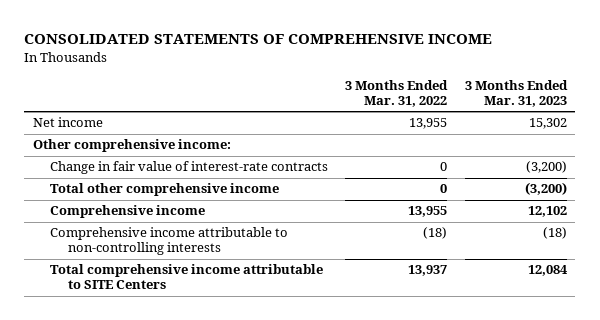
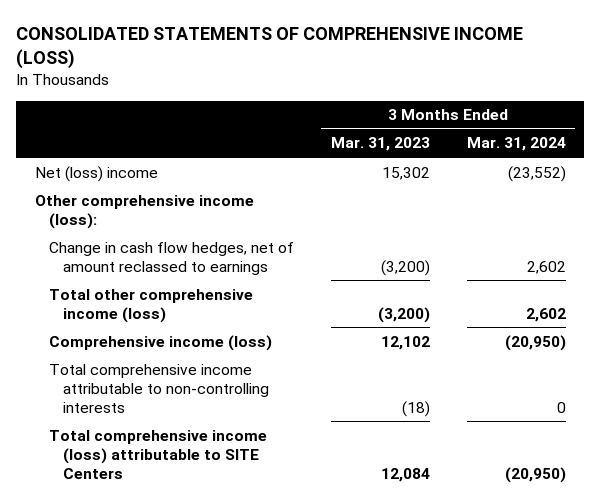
- CONSOLIDATED STATEMENTS OF COMPREHENSIVE INCOME
+ CONSOLIDATED STATEMENTS OF COMPREHENSIVE INCOME (LOSS)
- | 3 Months Ended Mar. 31, 2022 | 3 Months Ended Mar. 31, 2023
+ | 3 Months Ended Mar. 31, 2023 | 3 Months Ended Mar. 31, 2024
- Net income | 13,955 | 15,302
- Other comprehensive income:
- Change in fair value of interest-rate contracts | 0 | (3,200)
- Total other comprehensive income | 0 | (3,200)
- Comprehensive income | 13,955 | 12,102
- Comprehensive income attributable to non-controlling interests | (18) | (18)
- Total comprehensive income attributable to SITE Centers | 13,937 | 12,084
+ Net (loss) income | 15,302 | (23,552)
+ Other comprehensive income (loss):
+ Change in cash flow hedges, net of amount reclassed to earnings | (3,200) | 2,602
+ Total other comprehensive income (loss) | (3,200) | 2,602
+ Comprehensive income (loss) | 12,102 | (20,950)
+ Total comprehensive income attributable to non-controlling interests | (18) | 0
+ Total comprehensive income (loss) attributable to SITE Centers | 12,084 | (20,950)

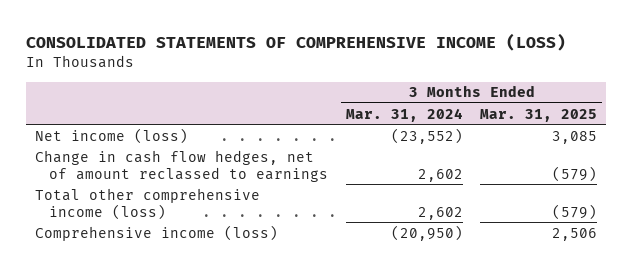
- | 3 Months Ended Mar. 31, 2023 | 3 Months Ended Mar. 31, 2024
+ | 3 Months Ended Mar. 31, 2024 | 3 Months Ended Mar. 31, 2025
- Net (loss) income | 15,302 | (23,552)
- Other comprehensive income (loss):
+ Net income (loss) | (23,552) | 3,085
- Total comprehensive income attributable to non-controlling interests | (18) | 0
- Total comprehensive income (loss) attributable to SITE Centers | 12,084 | (20,950)

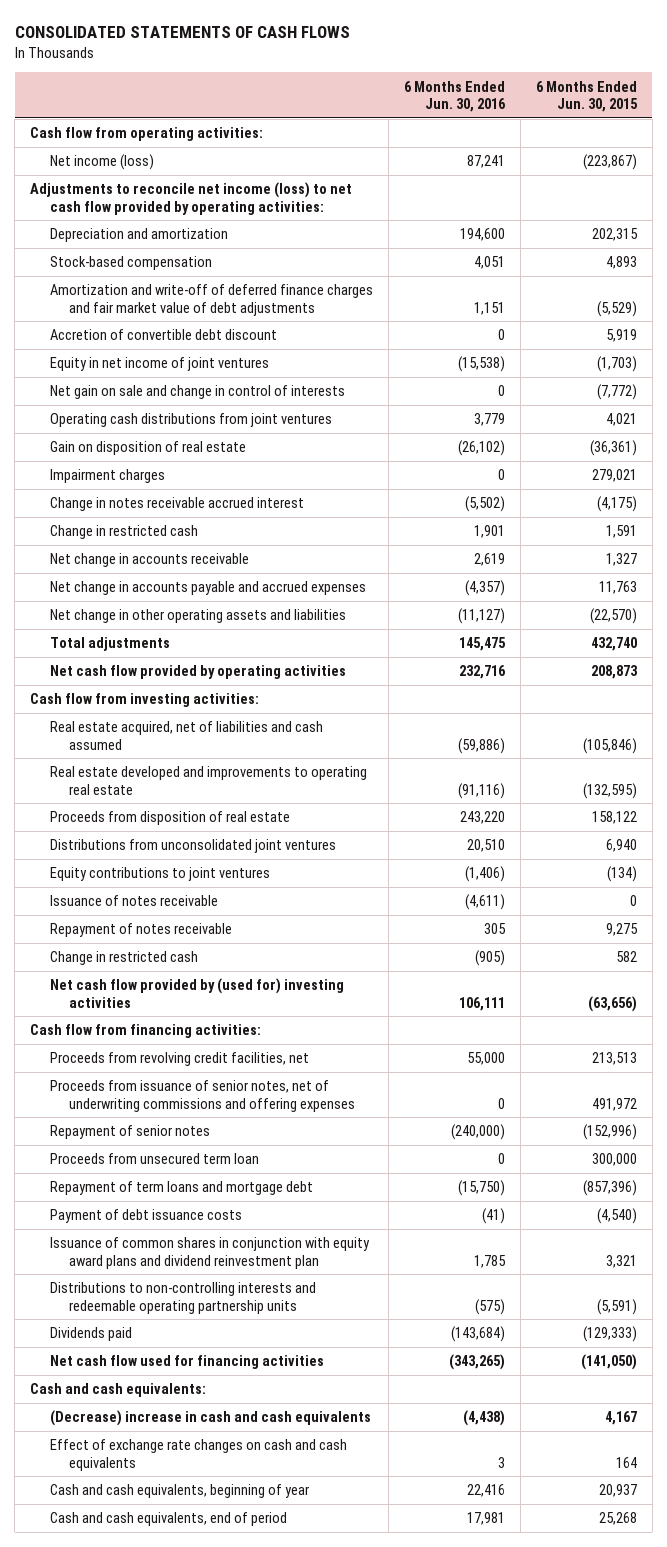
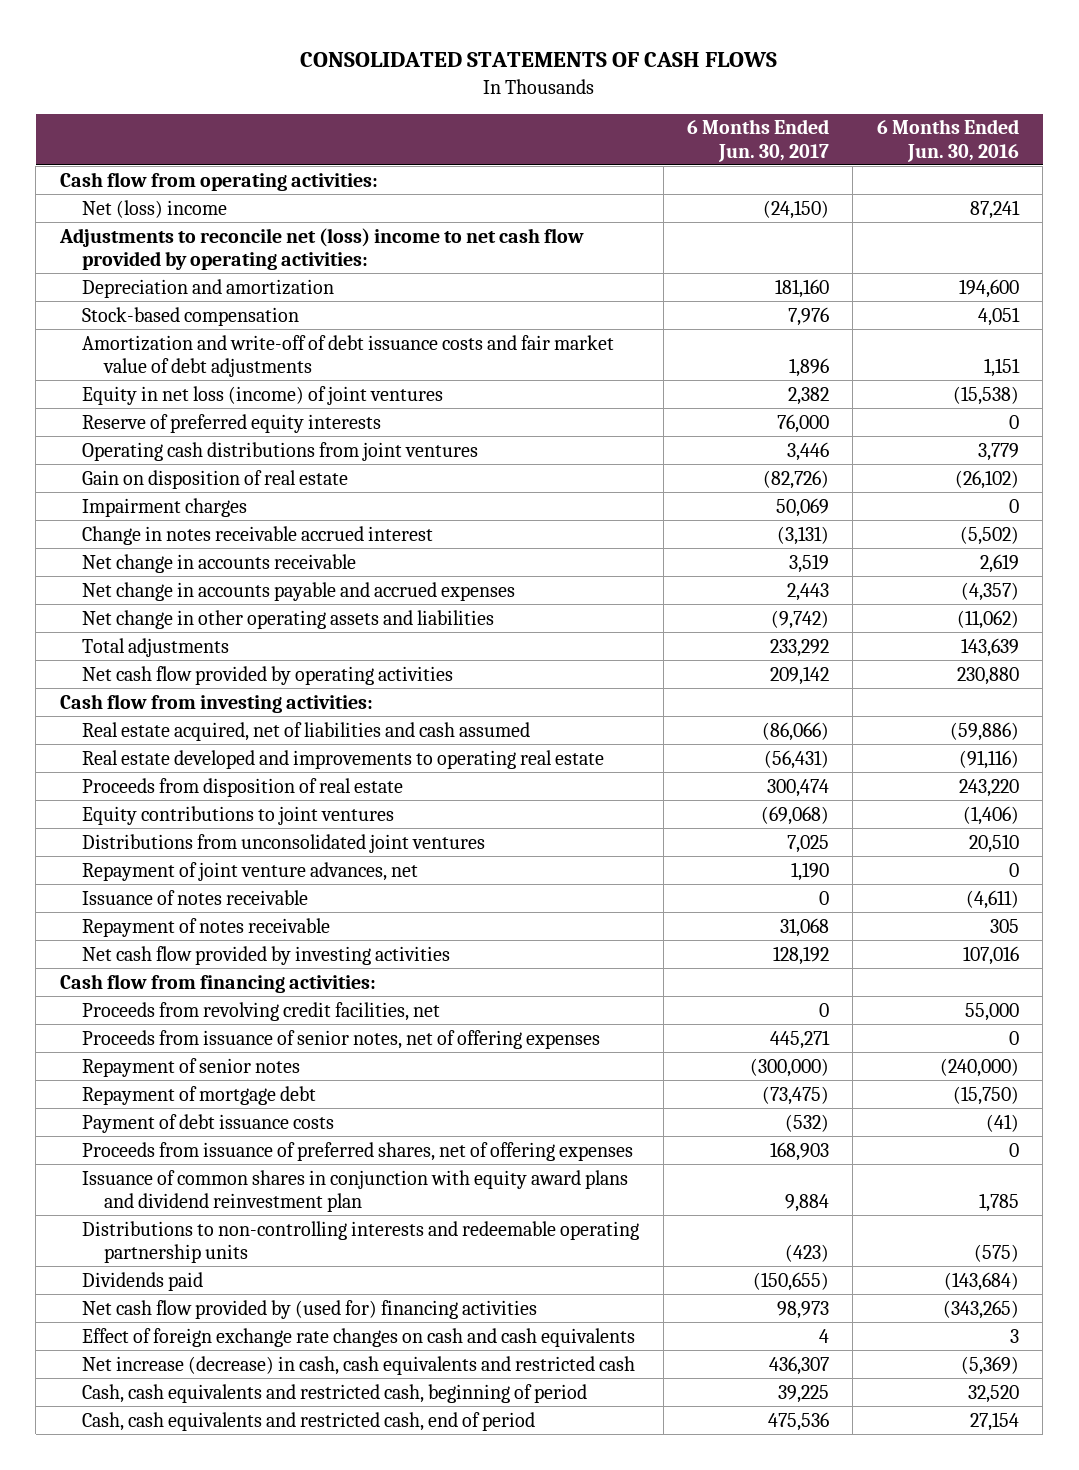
- | 6 Months Ended Jun. 30, 2016 | 6 Months Ended Jun. 30, 2015
+ | 6 Months Ended Jun. 30, 2017 | 6 Months Ended Jun. 30, 2016
- Net income (loss) | 87,241 | (223,867)
- Adjustments to reconcile net income (loss) to net cash flow provided by operating activities:
+ Net (loss) income | (24,150) | 87,241
+ Adjustments to reconcile net (loss) income to net cash flow provided by operating activities:
- Amortization and write-off of deferred finance charges and fair market value of debt adjustments | 1,151 | (5,529)
- Accretion of convertible debt discount | 0 | 5,919
- Equity in net income of joint ventures | (15,538) | (1,703)
- Net gain on sale and change in control of interests | 0 | (7,772)
+ Amortization and write-off of debt issuance costs and fair market value of debt adjustments | 1,896 | 1,151
+ Equity in net loss (income) of joint ventures | 2,382 | (15,538)
+ Reserve of preferred equity interests | 76,000 | 0
- Change in restricted cash | 1,901 | 1,591
- Net change in other operating assets and liabilities | (11,127) | (22,570)
- Total adjustments | 145,475 | 432,740
- Net cash flow provided by operating activities | 232,716 | 208,873
+ Net change in other operating assets and liabilities | (9,742) | (11,062)
+ Total adjustments | 233,292 | 143,639
+ Net cash flow provided by operating activities | 209,142 | 230,880
moved down: Distributions from unconsolidated joint ventures | 7,025 | 20,510
+ Repayment of joint venture advances, net | 1,190 | 0
- Change in restricted cash | (905) | 582
- Net cash flow provided by (used for) investing activities | 106,111 | (63,656)
+ Net cash flow provided by investing activities | 128,192 | 107,016
- Proceeds from issuance of senior notes, net of underwriting commissions and offering expenses | 0 | 491,972
+ Proceeds from issuance of senior notes, net of offering expenses | 445,271 | 0
- Proceeds from unsecured term loan | 0 | 300,000
- Repayment of term loans and mortgage debt | (15,750) | (857,396)
+ Repayment of mortgage debt | (73,475) | (15,750)
+ Proceeds from issuance of preferred shares, net of offering expenses | 168,903 | 0
- Net cash flow used for financing activities | (343,265) | (141,050)
- Cash and cash equivalents:
- (Decrease) increase in cash and cash equivalents | (4,438) | 4,167
- Effect of exchange rate changes on cash and cash equivalents | 3 | 164
- Cash and cash equivalents, beginning of year | 22,416 | 20,937
- Cash and cash equivalents, end of period | 17,981 | 25,268
+ Net cash flow provided by (used for) financing activities | 98,973 | (343,265)
+ Effect of foreign exchange rate changes on cash and cash equivalents | 4 | 3
+ Net increase (decrease) in cash, cash equivalents and restricted cash | 436,307 | (5,369)
+ Cash, cash equivalents and restricted cash, beginning of period | 39,225 | 32,520
+ Cash, cash equivalents and restricted cash, end of period | 475,536 | 27,154

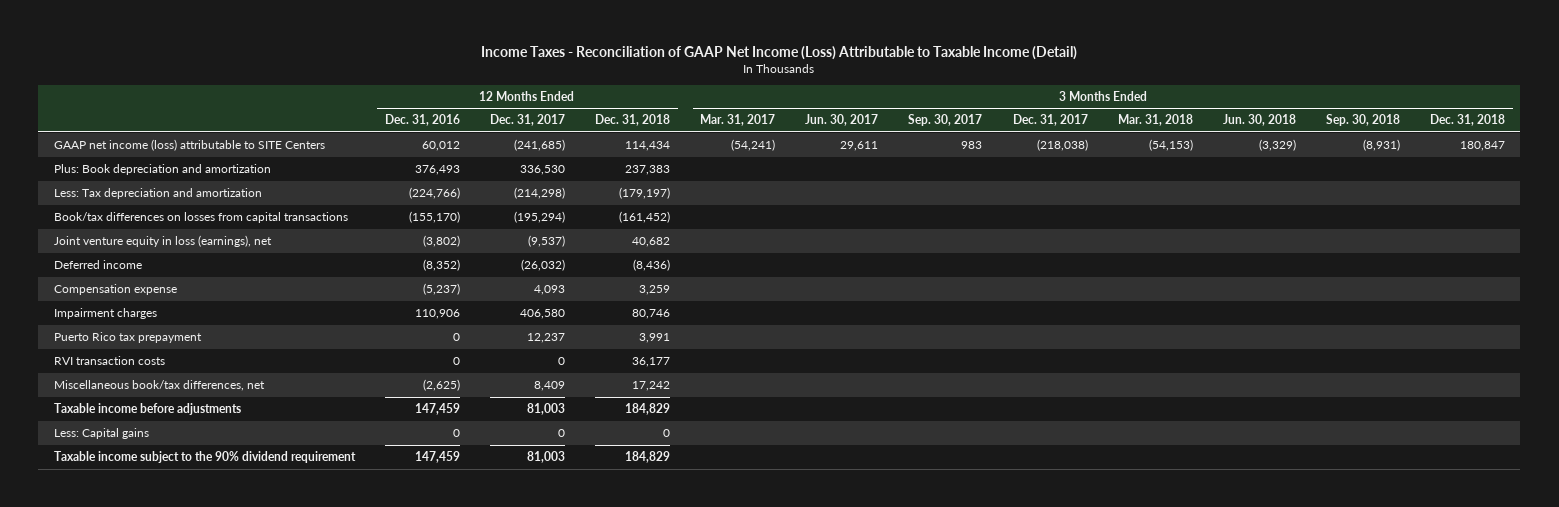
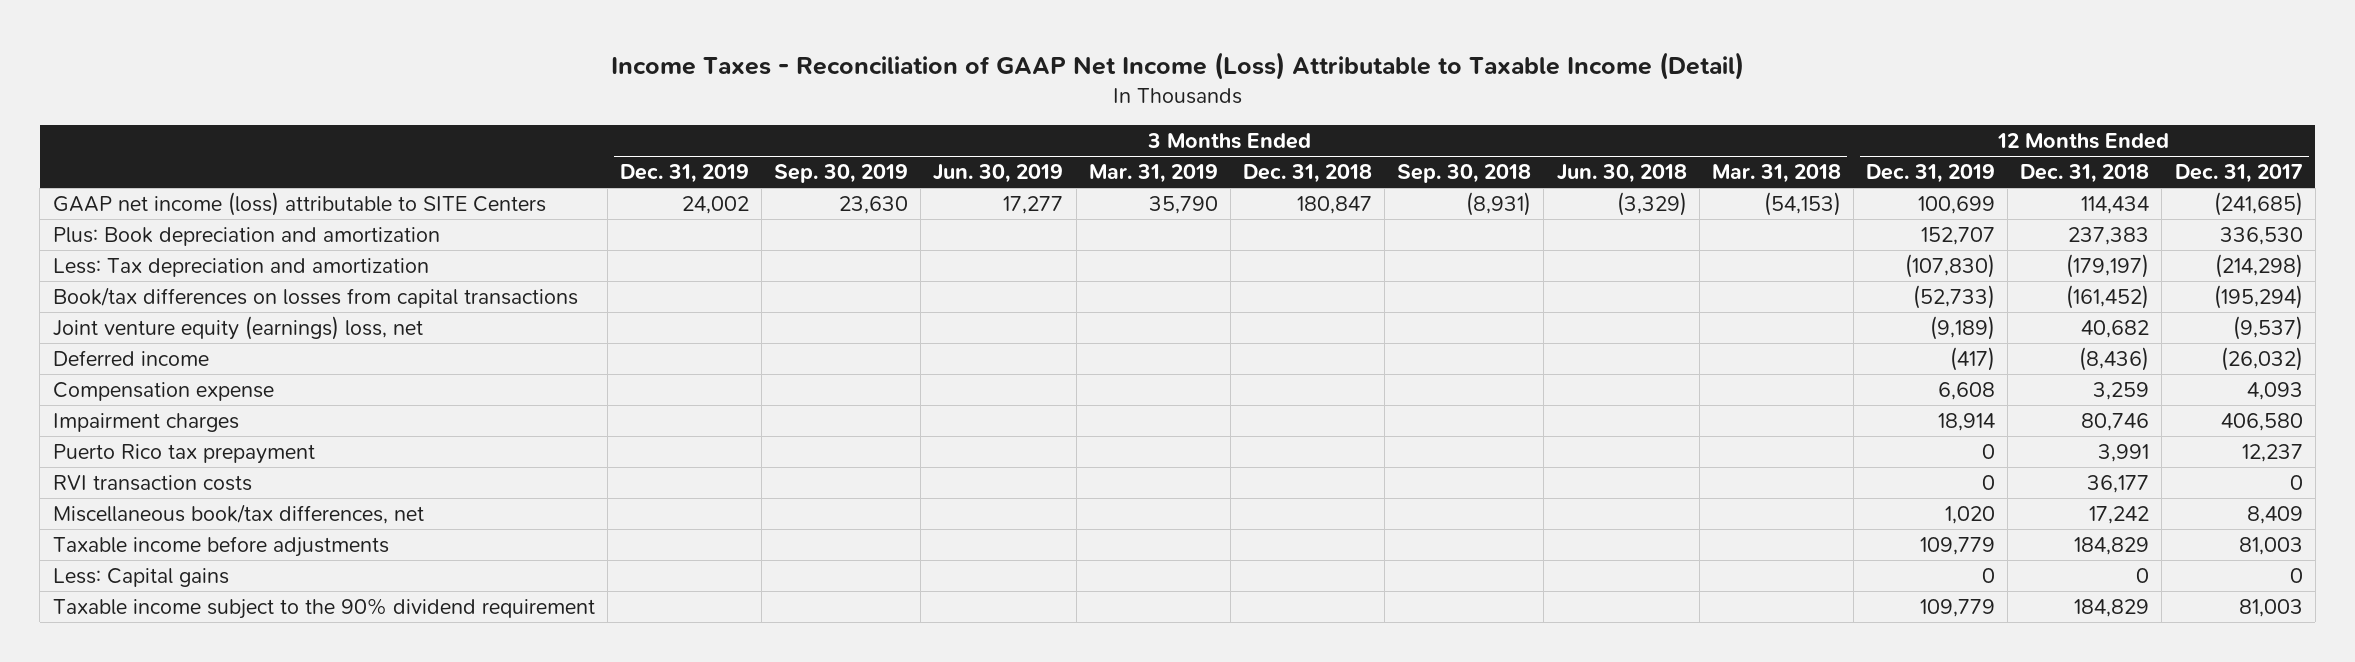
- | 12 Months Ended Dec. 31, 2016 | 12 Months Ended Dec. 31, 2017 | 12 Months Ended Dec. 31, 2018 | 3 Months Ended Mar. 31, 2017 | 3 Months Ended Jun. 30, 2017 | 3 Months Ended Sep. 30, 2017 | 3 Months Ended Dec. 31, 2017 | 3 Months Ended Mar. 31, 2018 | 3 Months Ended Jun. 30, 2018 | 3 Months Ended Sep. 30, 2018 | 3 Months Ended Dec. 31, 2018
+ | 3 Months Ended Dec. 31, 2019 | 3 Months Ended Sep. 30, 2019 | 3 Months Ended Jun. 30, 2019 | 3 Months Ended Mar. 31, 2019 | 3 Months Ended Dec. 31, 2018 | 3 Months Ended Sep. 30, 2018 | 3 Months Ended Jun. 30, 2018 | 3 Months Ended Mar. 31, 2018 | 12 Months Ended Dec. 31, 2019 | 12 Months Ended Dec. 31, 2018 | 12 Months Ended Dec. 31, 2017
- Joint venture equity in loss (earnings), net | (3,802) | (9,537) | 40,682 | | | | | | | |
+ Joint venture equity (earnings) loss, net | | | | | | | | | (9,189) | 40,682 | (9,537)

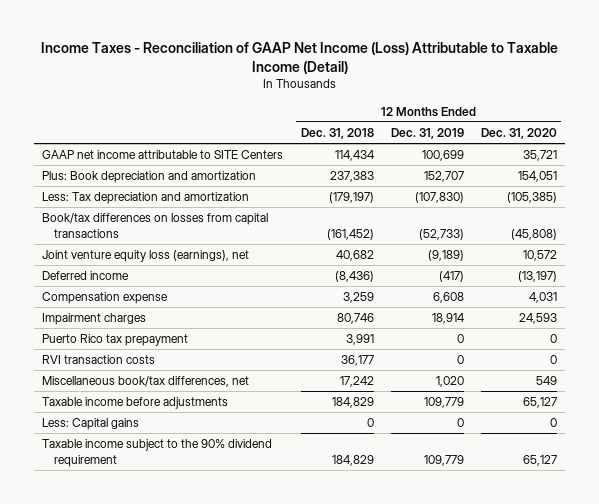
- | 3 Months Ended Dec. 31, 2019 | 3 Months Ended Sep. 30, 2019 | 3 Months Ended Jun. 30, 2019 | 3 Months Ended Mar. 31, 2019 | 3 Months Ended Dec. 31, 2018 | 3 Months Ended Sep. 30, 2018 | 3 Months Ended Jun. 30, 2018 | 3 Months Ended Mar. 31, 2018 | 12 Months Ended Dec. 31, 2019 | 12 Months Ended Dec. 31, 2018 | 12 Months Ended Dec. 31, 2017
+ | 12 Months Ended Dec. 31, 2018 | 12 Months Ended Dec. 31, 2019 | 12 Months Ended Dec. 31, 2020
- GAAP net income (loss) attributable to SITE Centers | 24,002 | 23,630 | 17,277 | 35,790 | 180,847 | (8,931) | (3,329) | (54,153) | 100,699 | 114,434 | (241,685)
+ GAAP net income attributable to SITE Centers | 114,434 | 100,699 | 35,721
- Joint venture equity (earnings) loss, net | | | | | | | | | (9,189) | 40,682 | (9,537)
+ Joint venture equity loss (earnings), net | 40,682 | (9,189) | 10,572

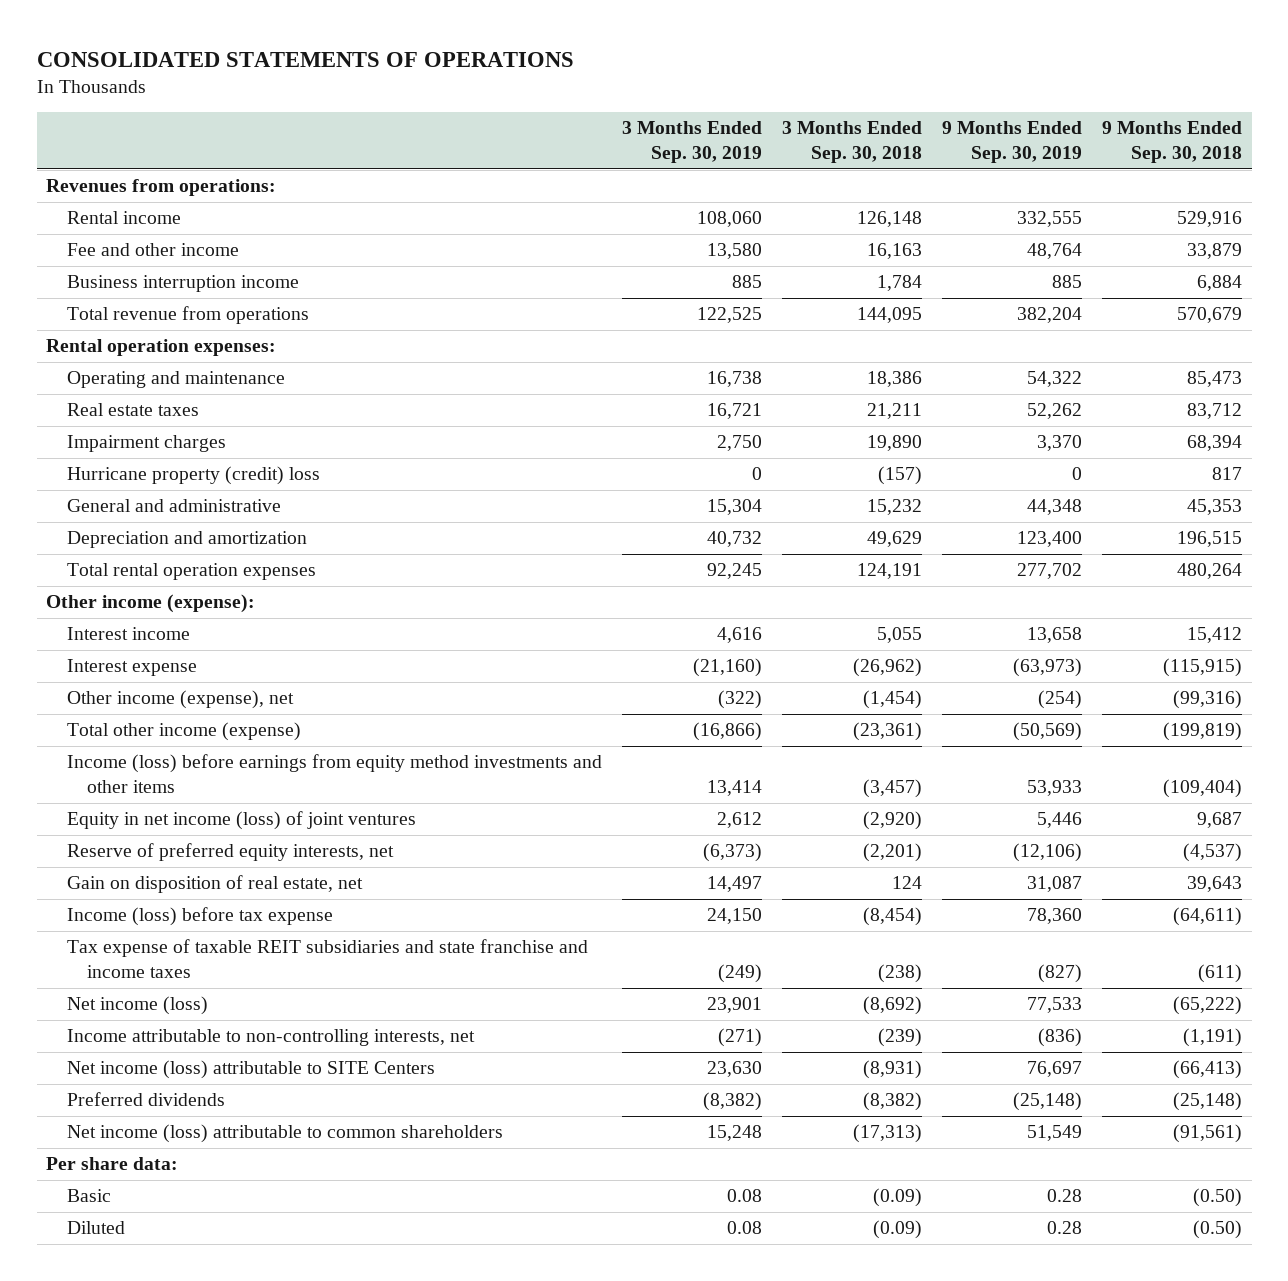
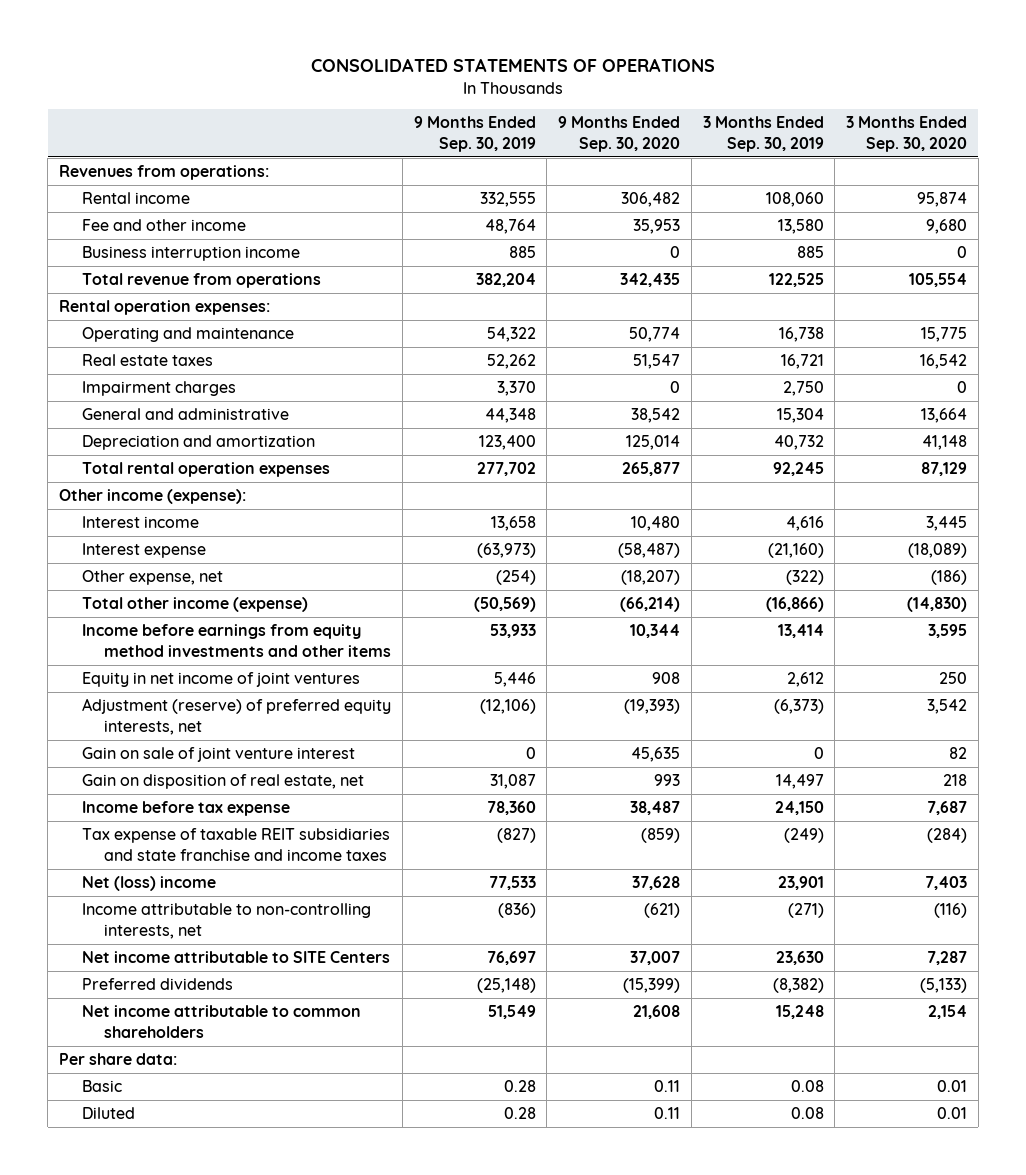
- | 3 Months Ended Sep. 30, 2019 | 3 Months Ended Sep. 30, 2018 | 9 Months Ended Sep. 30, 2019 | 9 Months Ended Sep. 30, 2018
+ | 9 Months Ended Sep. 30, 2019 | 9 Months Ended Sep. 30, 2020 | 3 Months Ended Sep. 30, 2019 | 3 Months Ended Sep. 30, 2020
- Hurricane property (credit) loss | 0 | (157) | 0 | 817
- Other income (expense), net | (322) | (1,454) | (254) | (99,316)
+ Other expense, net | (254) | (18,207) | (322) | (186)
- Income (loss) before earnings from equity method investments and other items | 13,414 | (3,457) | 53,933 | (109,404)
- Equity in net income (loss) of joint ventures | 2,612 | (2,920) | 5,446 | 9,687
- Reserve of preferred equity interests, net | (6,373) | (2,201) | (12,106) | (4,537)
+ Income before earnings from equity method investments and other items | 53,933 | 10,344 | 13,414 | 3,595
+ Equity in net income of joint ventures | 5,446 | 908 | 2,612 | 250
+ Adjustment (reserve) of preferred equity interests, net | (12,106) | (19,393) | (6,373) | 3,542
+ Gain on sale of joint venture interest | 0 | 45,635 | 0 | 82
- Income (loss) before tax expense | 24,150 | (8,454) | 78,360 | (64,611)
+ Income before tax expense | 78,360 | 38,487 | 24,150 | 7,687
- Net income (loss) | 23,901 | (8,692) | 77,533 | (65,222)
+ Net (loss) income | 77,533 | 37,628 | 23,901 | 7,403
- Net income (loss) attributable to SITE Centers | 23,630 | (8,931) | 76,697 | (66,413)
+ Net income attributable to SITE Centers | 76,697 | 37,007 | 23,630 | 7,287
- Net income (loss) attributable to common shareholders | 15,248 | (17,313) | 51,549 | (91,561)
+ Net income attributable to common shareholders | 51,549 | 21,608 | 15,248 | 2,154

